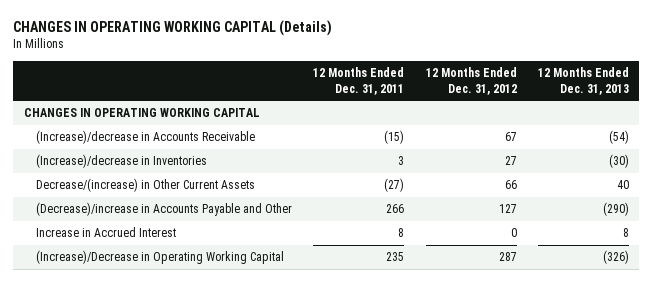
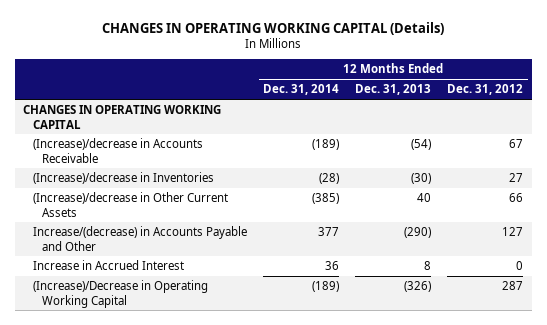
- | 12 Months Ended Dec. 31, 2011 | 12 Months Ended Dec. 31, 2012 | 12 Months Ended Dec. 31, 2013
+ | 12 Months Ended Dec. 31, 2014 | 12 Months Ended Dec. 31, 2013 | 12 Months Ended Dec. 31, 2012
- Decrease/(increase) in Other Current Assets | (27) | 66 | 40
- (Decrease)/increase in Accounts Payable and Other | 266 | 127 | (290)
+ (Increase)/decrease in Other Current Assets | (385) | 40 | 66
+ Increase/(decrease) in Accounts Payable and Other | 377 | (290) | 127

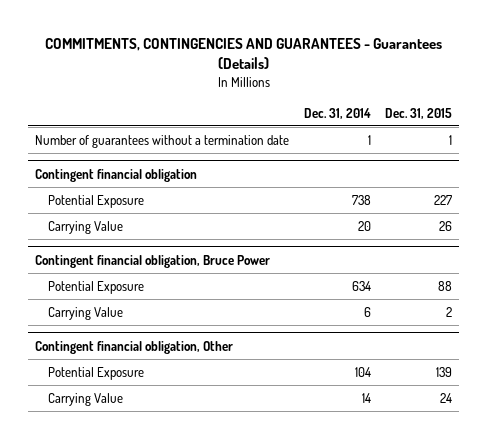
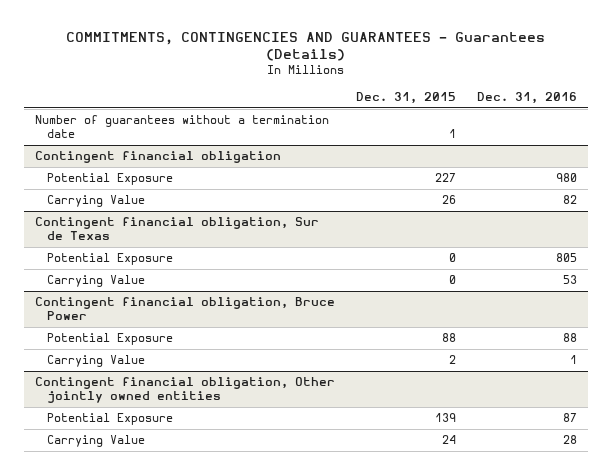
- | Dec. 31, 2014 | Dec. 31, 2015
+ | Dec. 31, 2015 | Dec. 31, 2016
+ Contingent financial obligation, Sur de Texas
+ Potential Exposure | 0 | 805
+ Carrying Value | 0 | 53
- Contingent financial obligation, Other
+ Contingent financial obligation, Other jointly owned entities

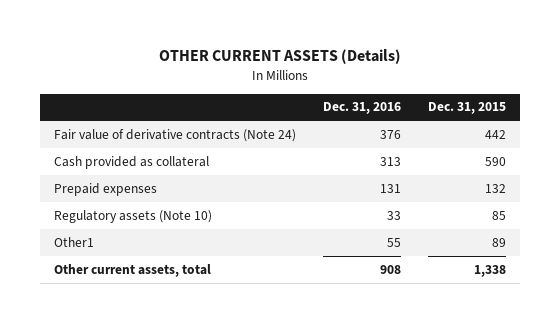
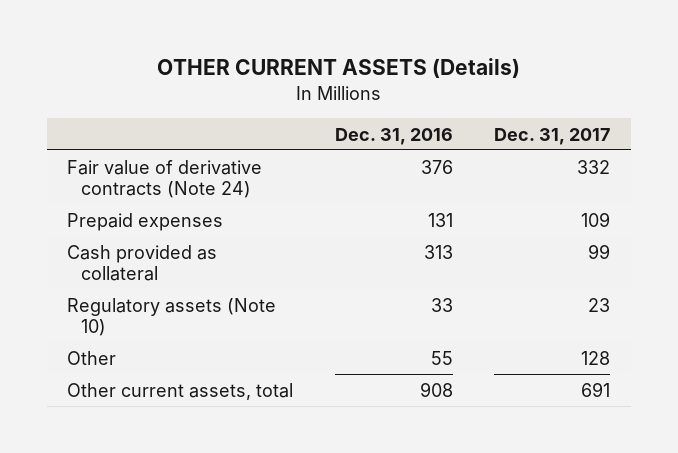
- | Dec. 31, 2016 | Dec. 31, 2015
+ | Dec. 31, 2016 | Dec. 31, 2017
moved down: Cash provided as collateral | 313 | 99
- Other1 | 55 | 89
+ Other | 55 | 128

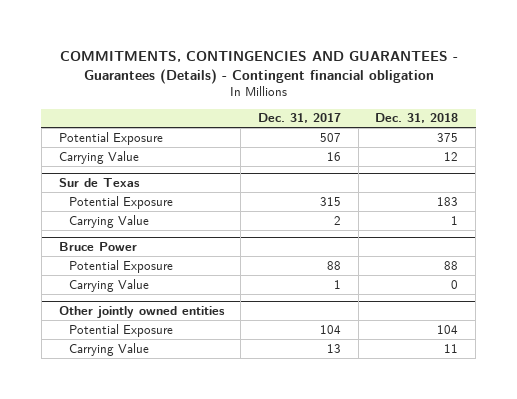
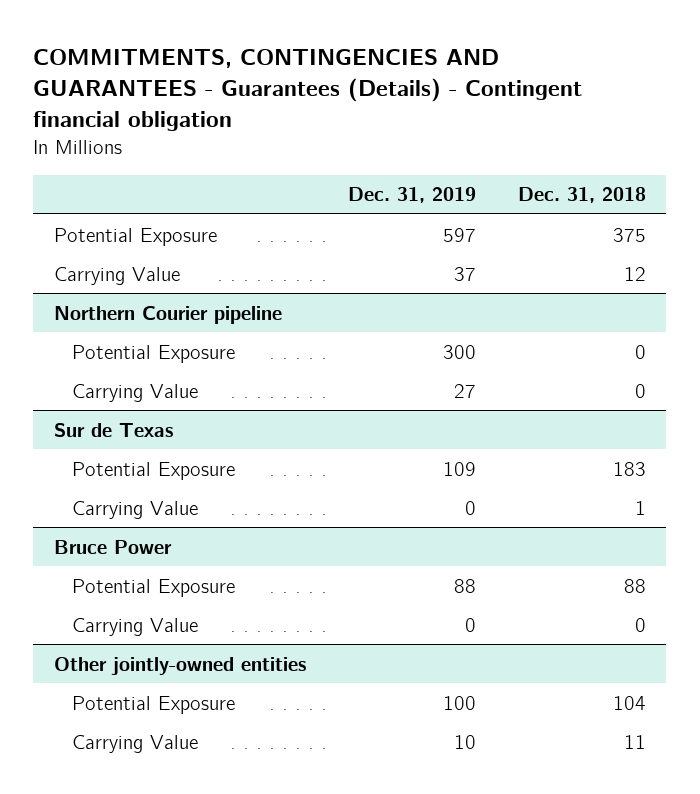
- | Dec. 31, 2017 | Dec. 31, 2018
+ | Dec. 31, 2019 | Dec. 31, 2018
+ Northern Courier pipeline
+ Potential Exposure | 300 | 0
+ Carrying Value | 27 | 0
- Other jointly owned entities
+ Other jointly-owned entities

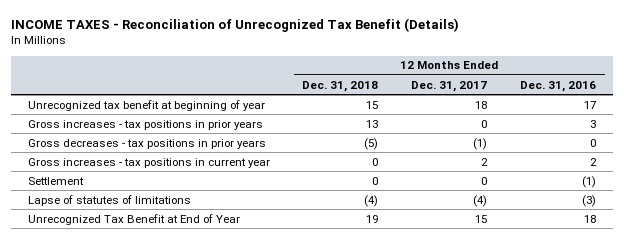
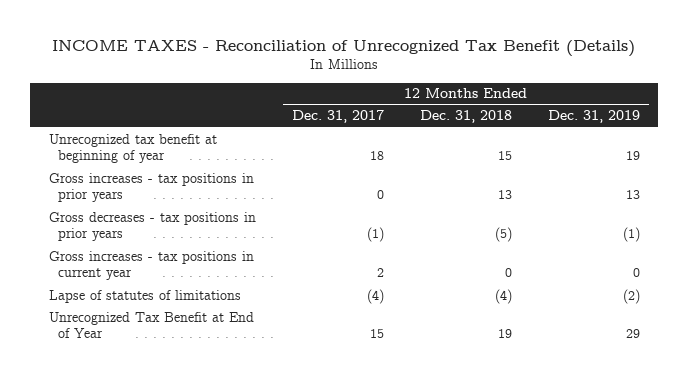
- | 12 Months Ended Dec. 31, 2018 | 12 Months Ended Dec. 31, 2017 | 12 Months Ended Dec. 31, 2016
+ | 12 Months Ended Dec. 31, 2017 | 12 Months Ended Dec. 31, 2018 | 12 Months Ended Dec. 31, 2019
- Settlement | 0 | 0 | (1)

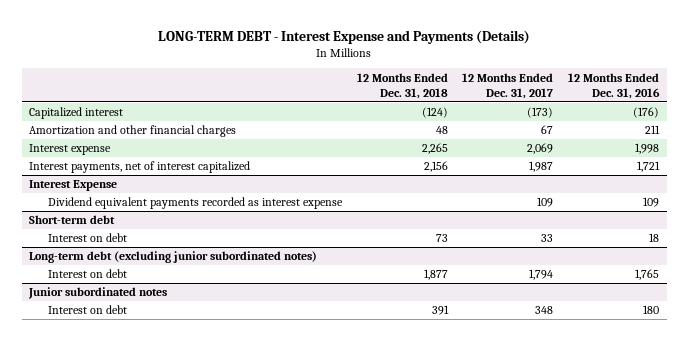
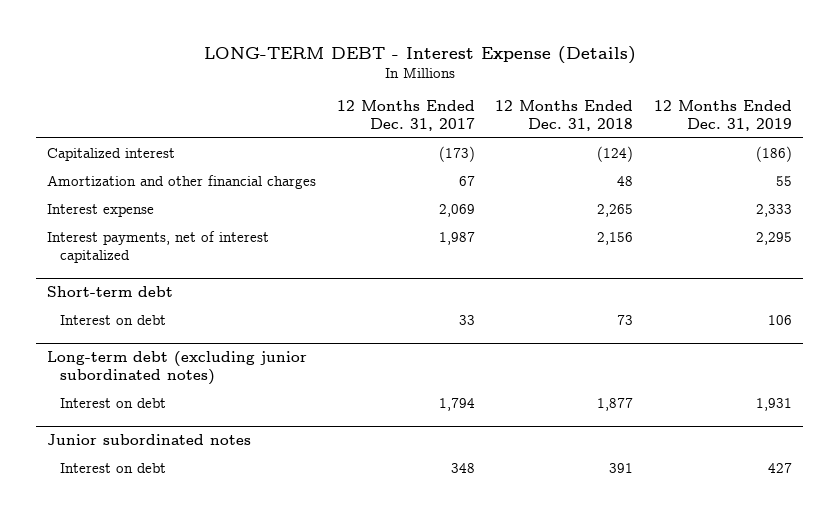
- LONG-TERM DEBT - Interest Expense and Payments (Details)
+ LONG-TERM DEBT - Interest Expense (Details)
- | 12 Months Ended Dec. 31, 2018 | 12 Months Ended Dec. 31, 2017 | 12 Months Ended Dec. 31, 2016
+ | 12 Months Ended Dec. 31, 2017 | 12 Months Ended Dec. 31, 2018 | 12 Months Ended Dec. 31, 2019
- Interest Expense
- Dividend equivalent payments recorded as interest expense | | 109 | 109

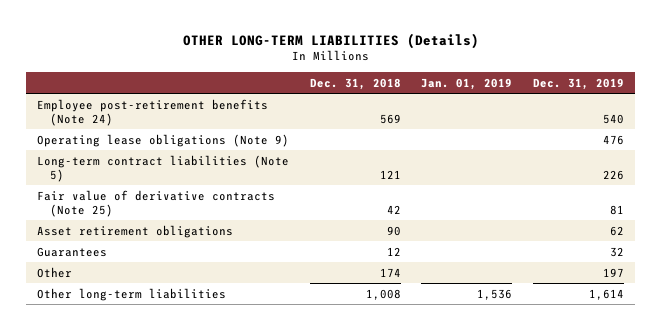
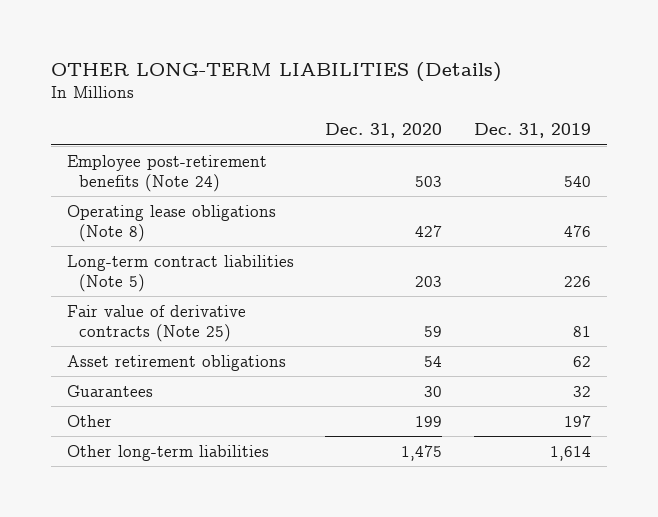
- | Dec. 31, 2018 | Jan. 01, 2019 | Dec. 31, 2019
+ | Dec. 31, 2020 | Dec. 31, 2019
- Operating lease obligations (Note 9) | | | 476
+ Operating lease obligations (Note 8) | 427 | 476

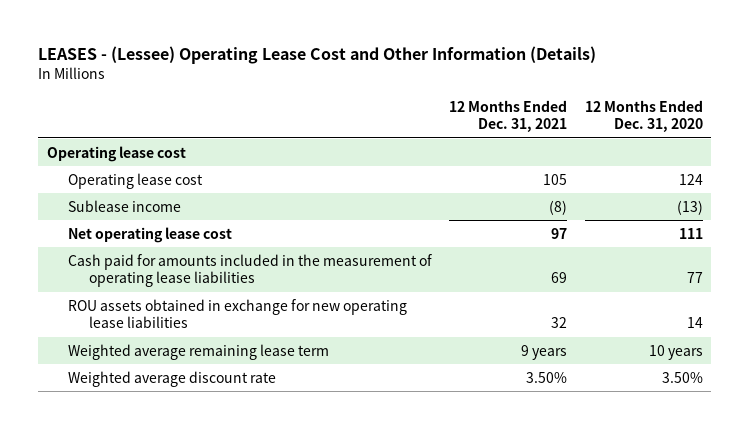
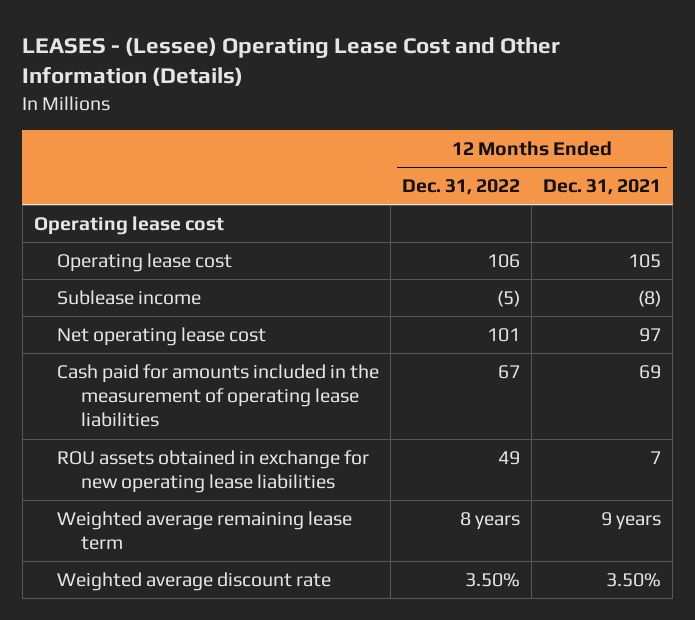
- | 12 Months Ended Dec. 31, 2021 | 12 Months Ended Dec. 31, 2020
+ | 12 Months Ended Dec. 31, 2022 | 12 Months Ended Dec. 31, 2021
- ROU assets obtained in exchange for new operating lease liabilities | 32 | 14
+ ROU assets obtained in exchange for new operating lease liabilities | 49 | 7

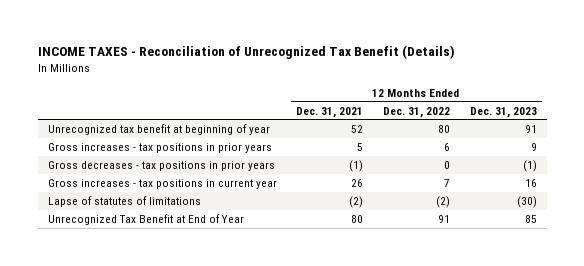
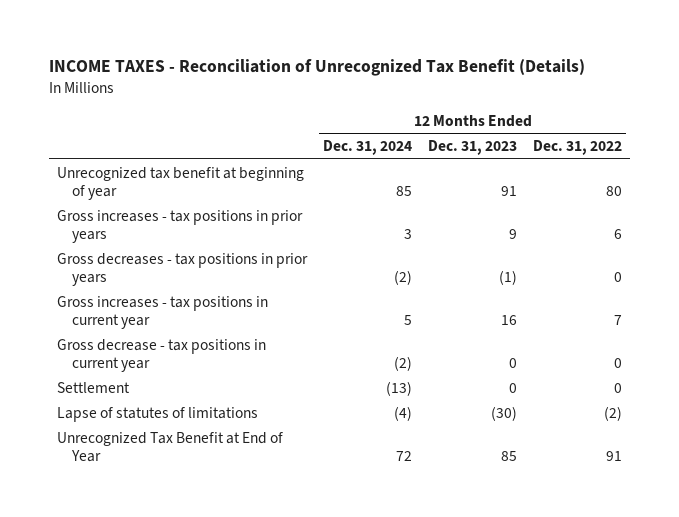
- | 12 Months Ended Dec. 31, 2021 | 12 Months Ended Dec. 31, 2022 | 12 Months Ended Dec. 31, 2023
+ | 12 Months Ended Dec. 31, 2024 | 12 Months Ended Dec. 31, 2023 | 12 Months Ended Dec. 31, 2022
+ Gross decrease - tax positions in current year | (2) | 0 | 0
+ Settlement | (13) | 0 | 0

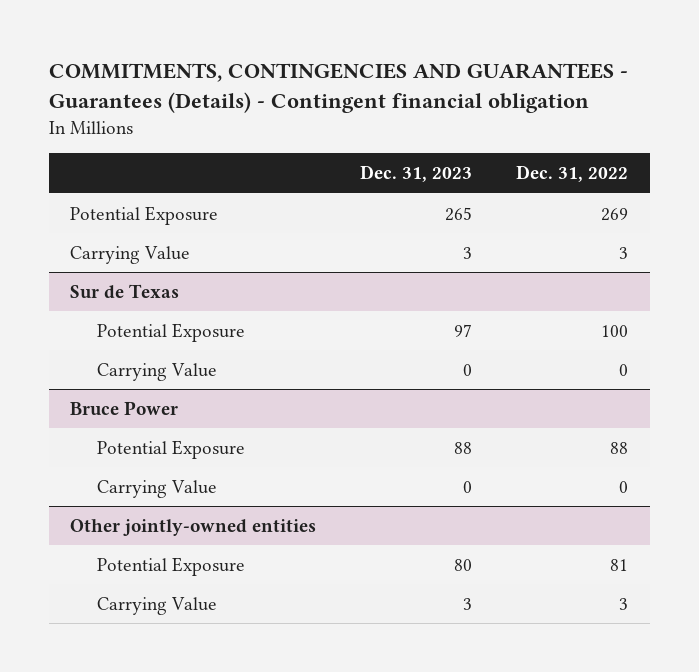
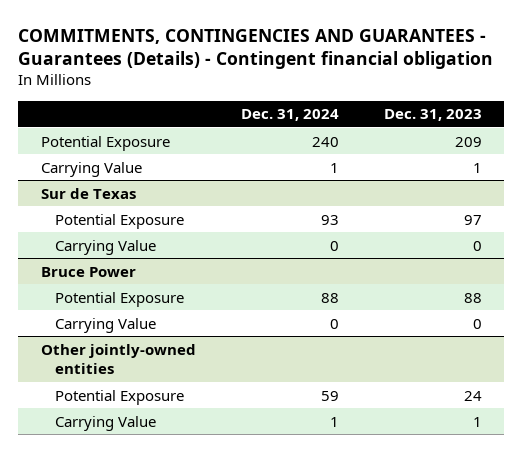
- | Dec. 31, 2023 | Dec. 31, 2022
+ | Dec. 31, 2024 | Dec. 31, 2023
- Potential Exposure | 265 | 269
- Carrying Value | 3 | 3
+ Potential Exposure | 240 | 209
+ Carrying Value | 1 | 1
@ Other jointly-owned entities
- Potential Exposure | 80 | 81
- Carrying Value | 3 | 3
+ Potential Exposure | 59 | 24
+ Carrying Value | 1 | 1

